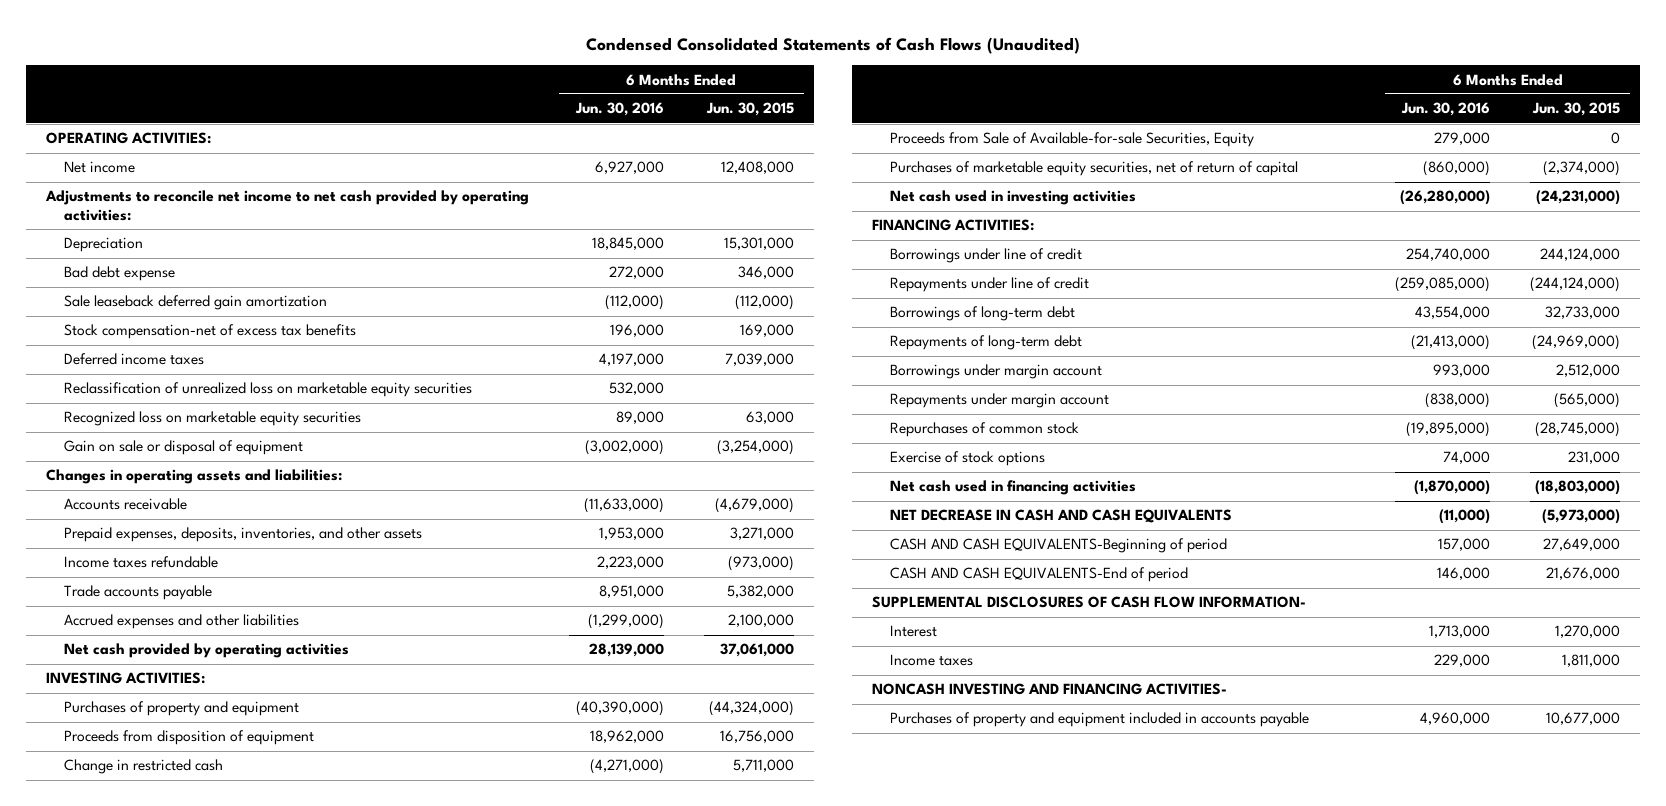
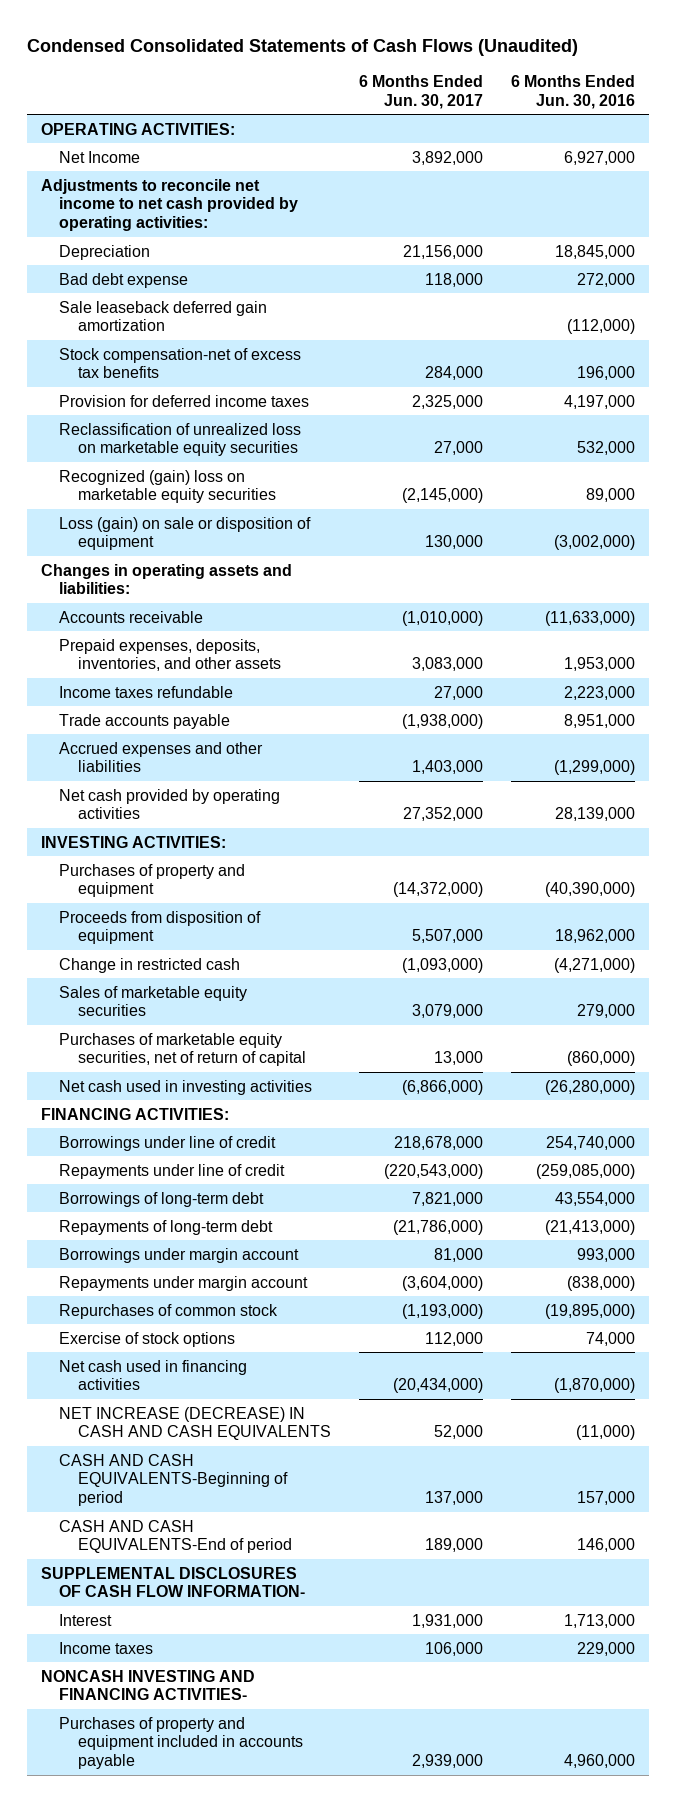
- | 6 Months Ended Jun. 30, 2016 | 6 Months Ended Jun. 30, 2015
+ | 6 Months Ended Jun. 30, 2017 | 6 Months Ended Jun. 30, 2016
- Net income | 6,927,000 | 12,408,000
+ Net Income | 3,892,000 | 6,927,000
- Deferred income taxes | 4,197,000 | 7,039,000
+ Provision for deferred income taxes | 2,325,000 | 4,197,000
- Recognized loss on marketable equity securities | 89,000 | 63,000
- Gain on sale or disposal of equipment | (3,002,000) | (3,254,000)
+ Recognized (gain) loss on marketable equity securities | (2,145,000) | 89,000
+ Loss (gain) on sale or disposition of equipment | 130,000 | (3,002,000)
- Proceeds from Sale of Available-for-sale Securities, Equity | 279,000 | 0
+ Sales of marketable equity securities | 3,079,000 | 279,000
- NET DECREASE IN CASH AND CASH EQUIVALENTS | (11,000) | (5,973,000)
+ NET INCREASE (DECREASE) IN CASH AND CASH EQUIVALENTS | 52,000 | (11,000)

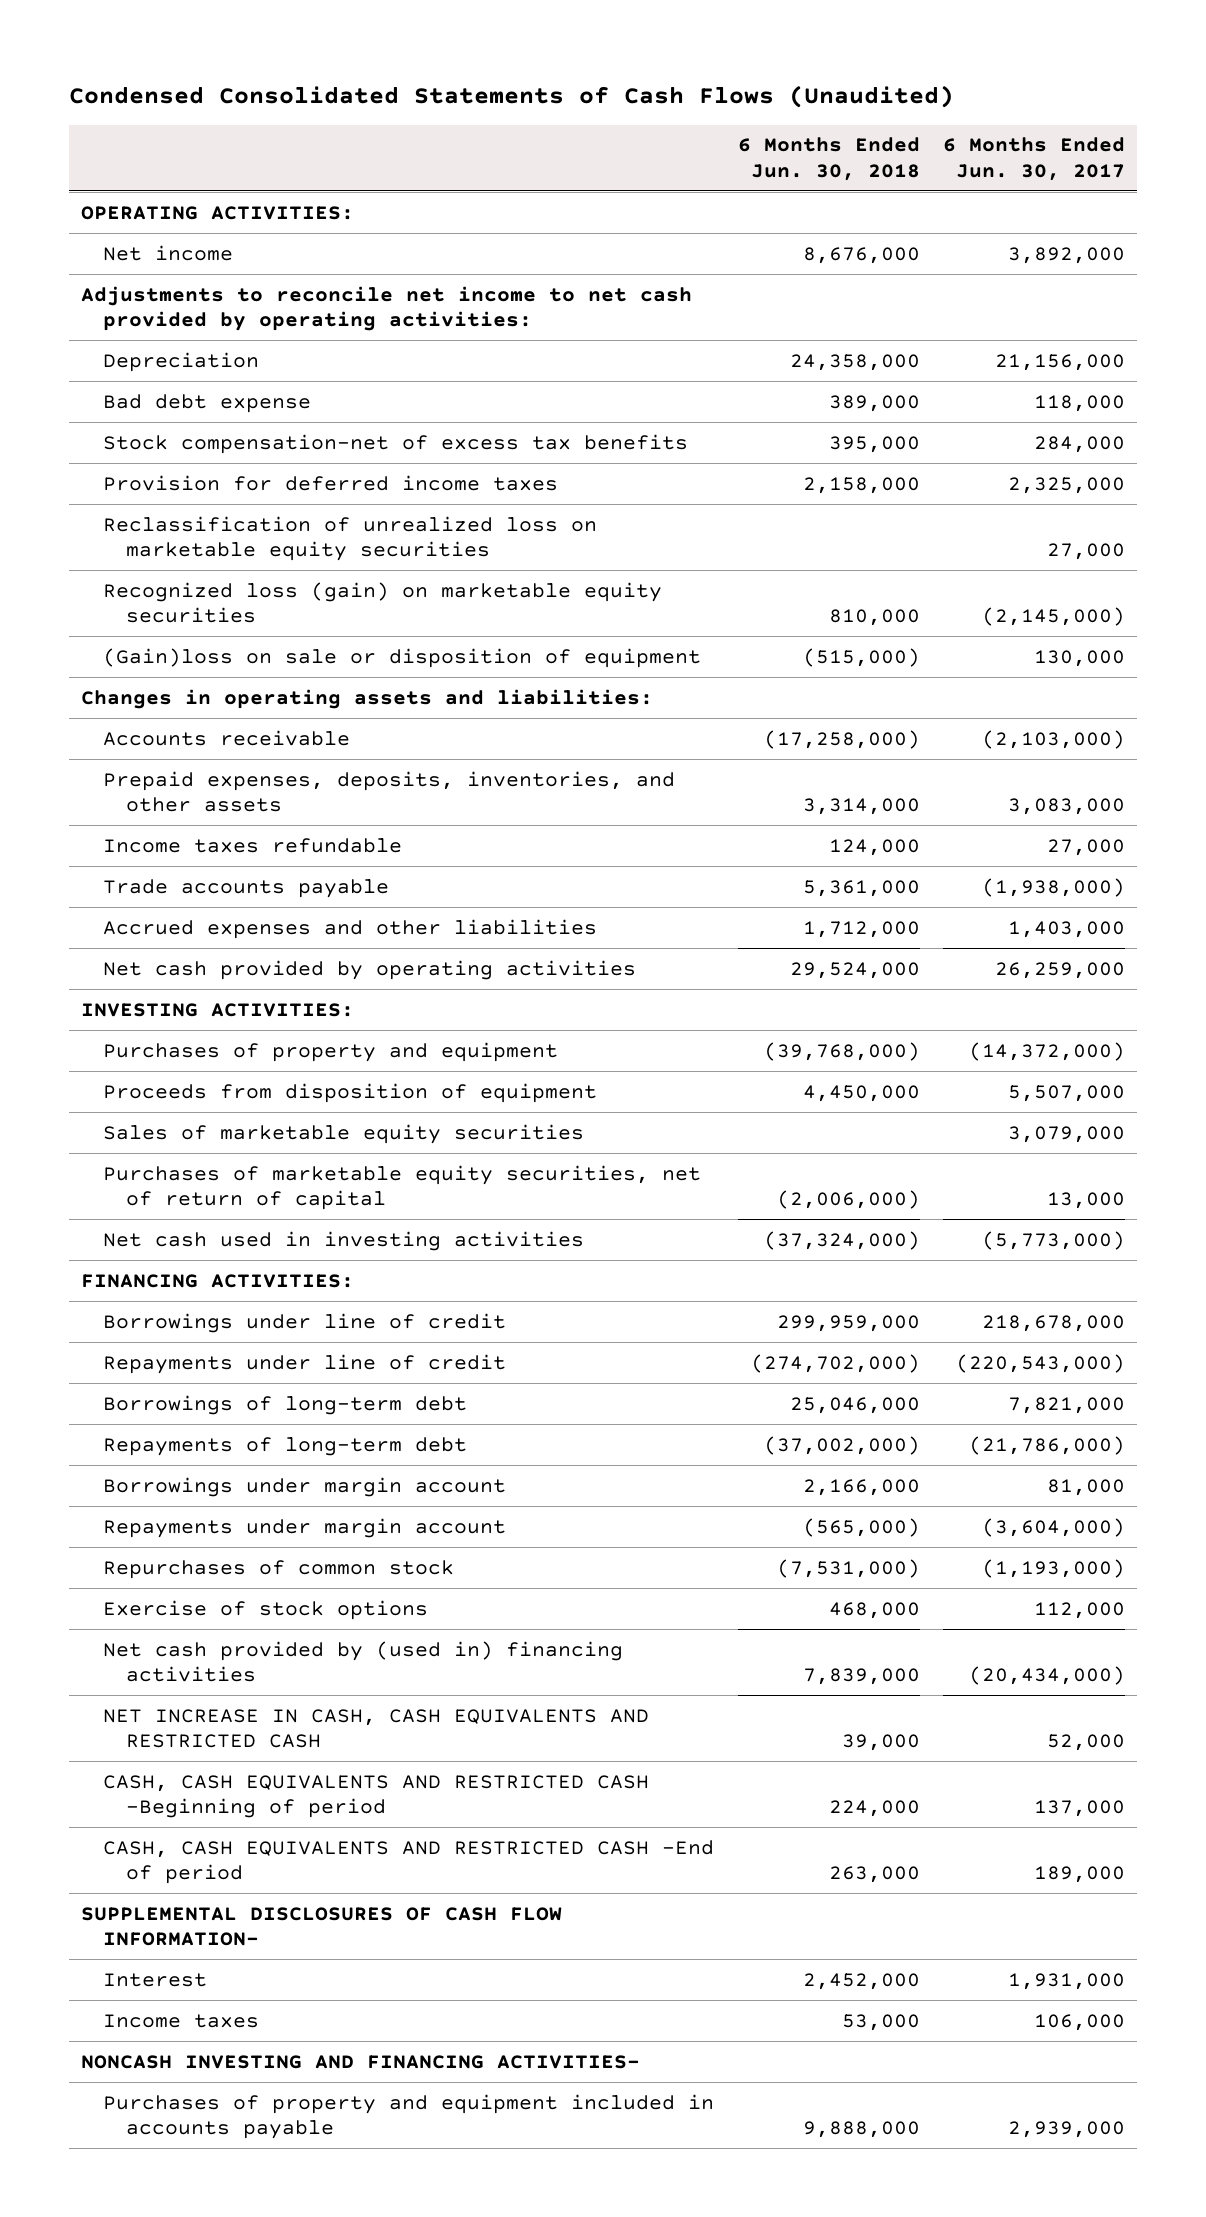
- | 6 Months Ended Jun. 30, 2017 | 6 Months Ended Jun. 30, 2016
+ | 6 Months Ended Jun. 30, 2018 | 6 Months Ended Jun. 30, 2017
- Net Income | 3,892,000 | 6,927,000
+ Net income | 8,676,000 | 3,892,000
- Sale leaseback deferred gain amortization | | (112,000)
- Recognized (gain) loss on marketable equity securities | (2,145,000) | 89,000
- Loss (gain) on sale or disposition of equipment | 130,000 | (3,002,000)
+ Recognized loss (gain) on marketable equity securities | 810,000 | (2,145,000)
+ (Gain)loss on sale or disposition of equipment | (515,000) | 130,000
- Accounts receivable | (1,010,000) | (11,633,000)
+ Accounts receivable | (17,258,000) | (2,103,000)
- Net cash provided by operating activities | 27,352,000 | 28,139,000
+ Net cash provided by operating activities | 29,524,000 | 26,259,000
- Change in restricted cash | (1,093,000) | (4,271,000)
- Net cash used in investing activities | (6,866,000) | (26,280,000)
+ Net cash used in investing activities | (37,324,000) | (5,773,000)
- Net cash used in financing activities | (20,434,000) | (1,870,000)
- NET INCREASE (DECREASE) IN CASH AND CASH EQUIVALENTS | 52,000 | (11,000)
- CASH AND CASH EQUIVALENTS-Beginning of period | 137,000 | 157,000
- CASH AND CASH EQUIVALENTS-End of period | 189,000 | 146,000
+ Net cash provided by (used in) financing activities | 7,839,000 | (20,434,000)
+ NET INCREASE IN CASH, CASH EQUIVALENTS AND RESTRICTED CASH | 39,000 | 52,000
+ CASH, CASH EQUIVALENTS AND RESTRICTED CASH -Beginning of period | 224,000 | 137,000
+ CASH, CASH EQUIVALENTS AND RESTRICTED CASH -End of period | 263,000 | 189,000

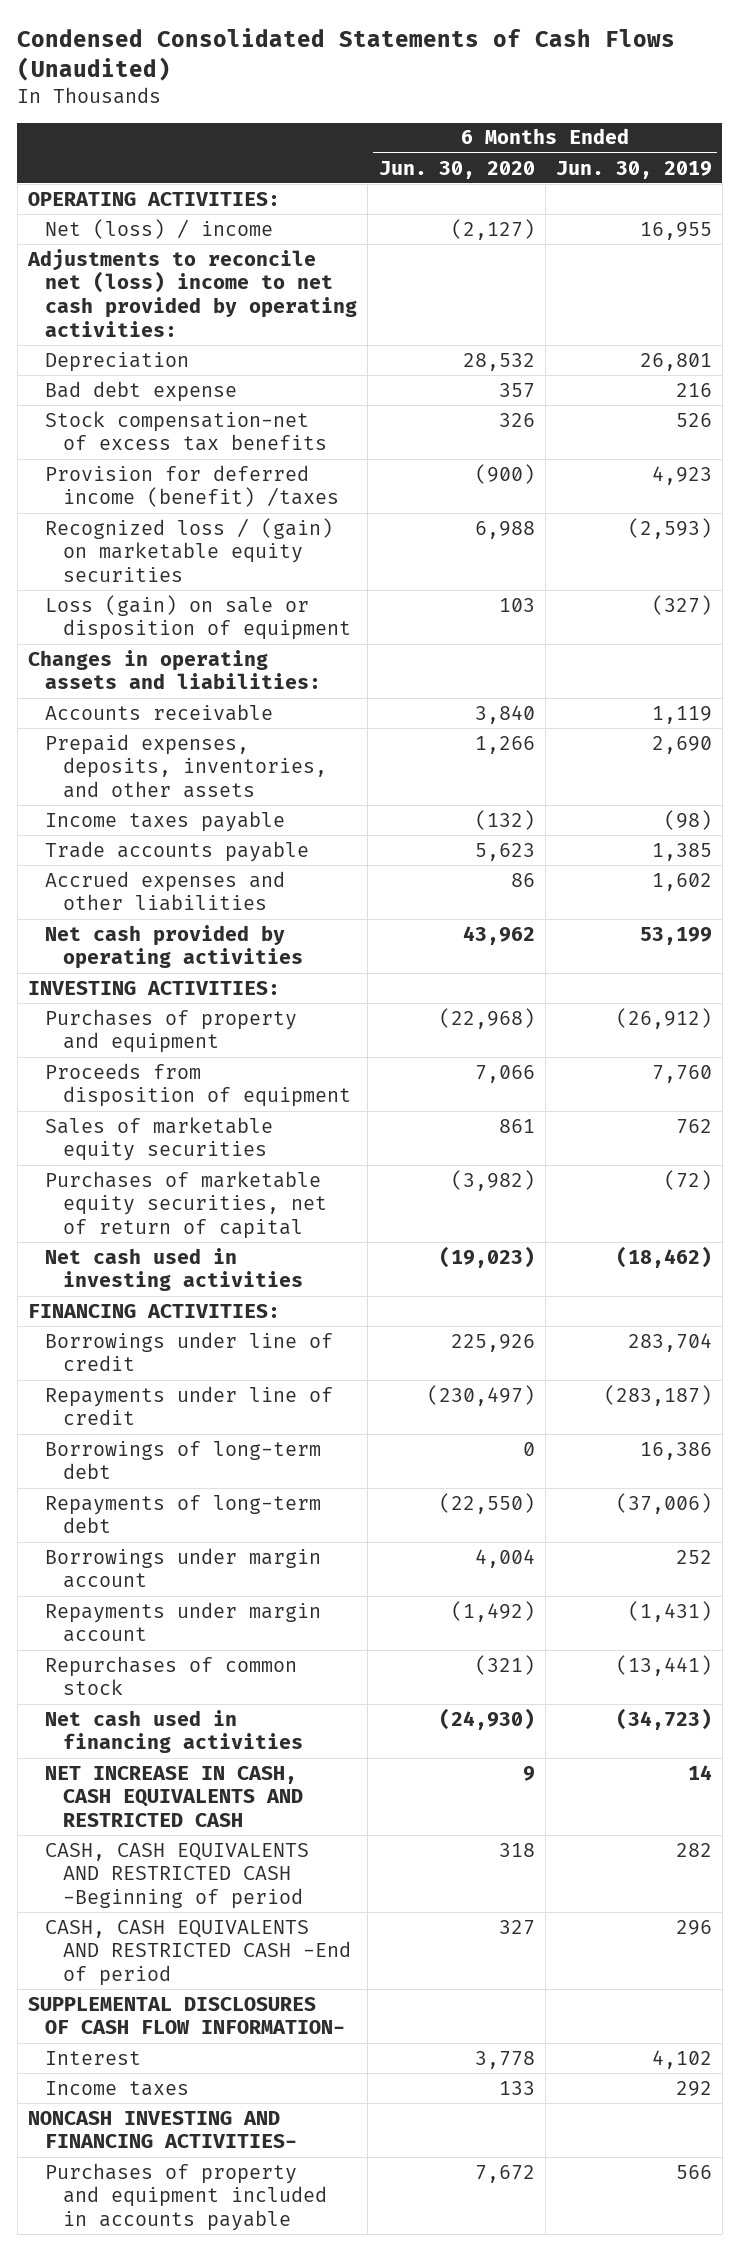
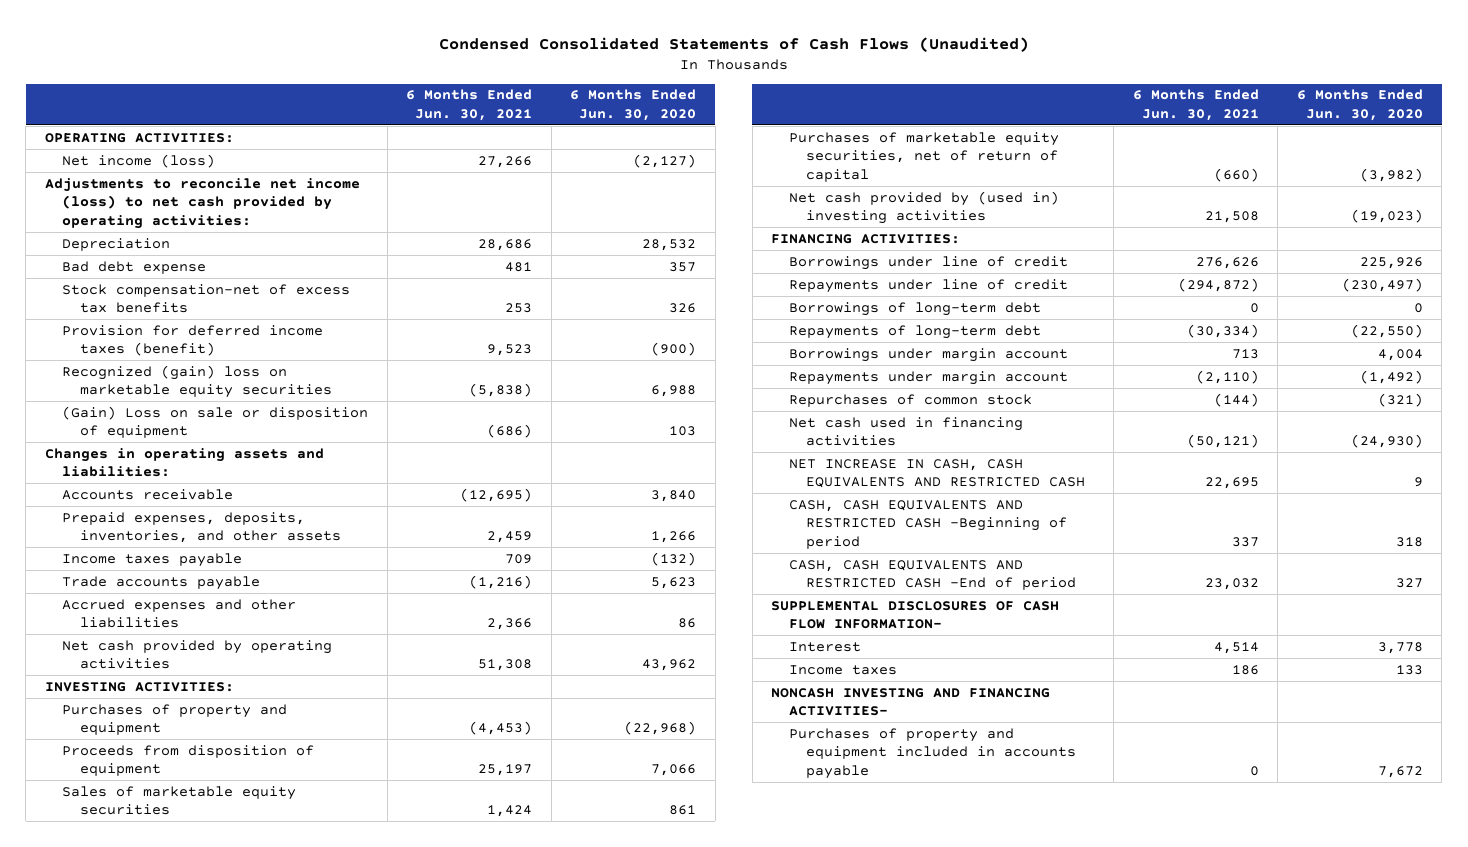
- | 6 Months Ended Jun. 30, 2020 | 6 Months Ended Jun. 30, 2019
+ | 6 Months Ended Jun. 30, 2021 | 6 Months Ended Jun. 30, 2020
- Net (loss) / income | (2,127) | 16,955
- Adjustments to reconcile net (loss) income to net cash provided by operating activities:
+ Net income (loss) | 27,266 | (2,127)
+ Adjustments to reconcile net income (loss) to net cash provided by operating activities:
- Provision for deferred income (benefit) /taxes | (900) | 4,923
- Recognized loss / (gain) on marketable equity securities | 6,988 | (2,593)
- Loss (gain) on sale or disposition of equipment | 103 | (327)
+ Provision for deferred income taxes (benefit) | 9,523 | (900)
+ Recognized (gain) loss on marketable equity securities | (5,838) | 6,988
+ (Gain) Loss on sale or disposition of equipment | (686) | 103
- Net cash used in investing activities | (19,023) | (18,462)
+ Net cash provided by (used in) investing activities | 21,508 | (19,023)

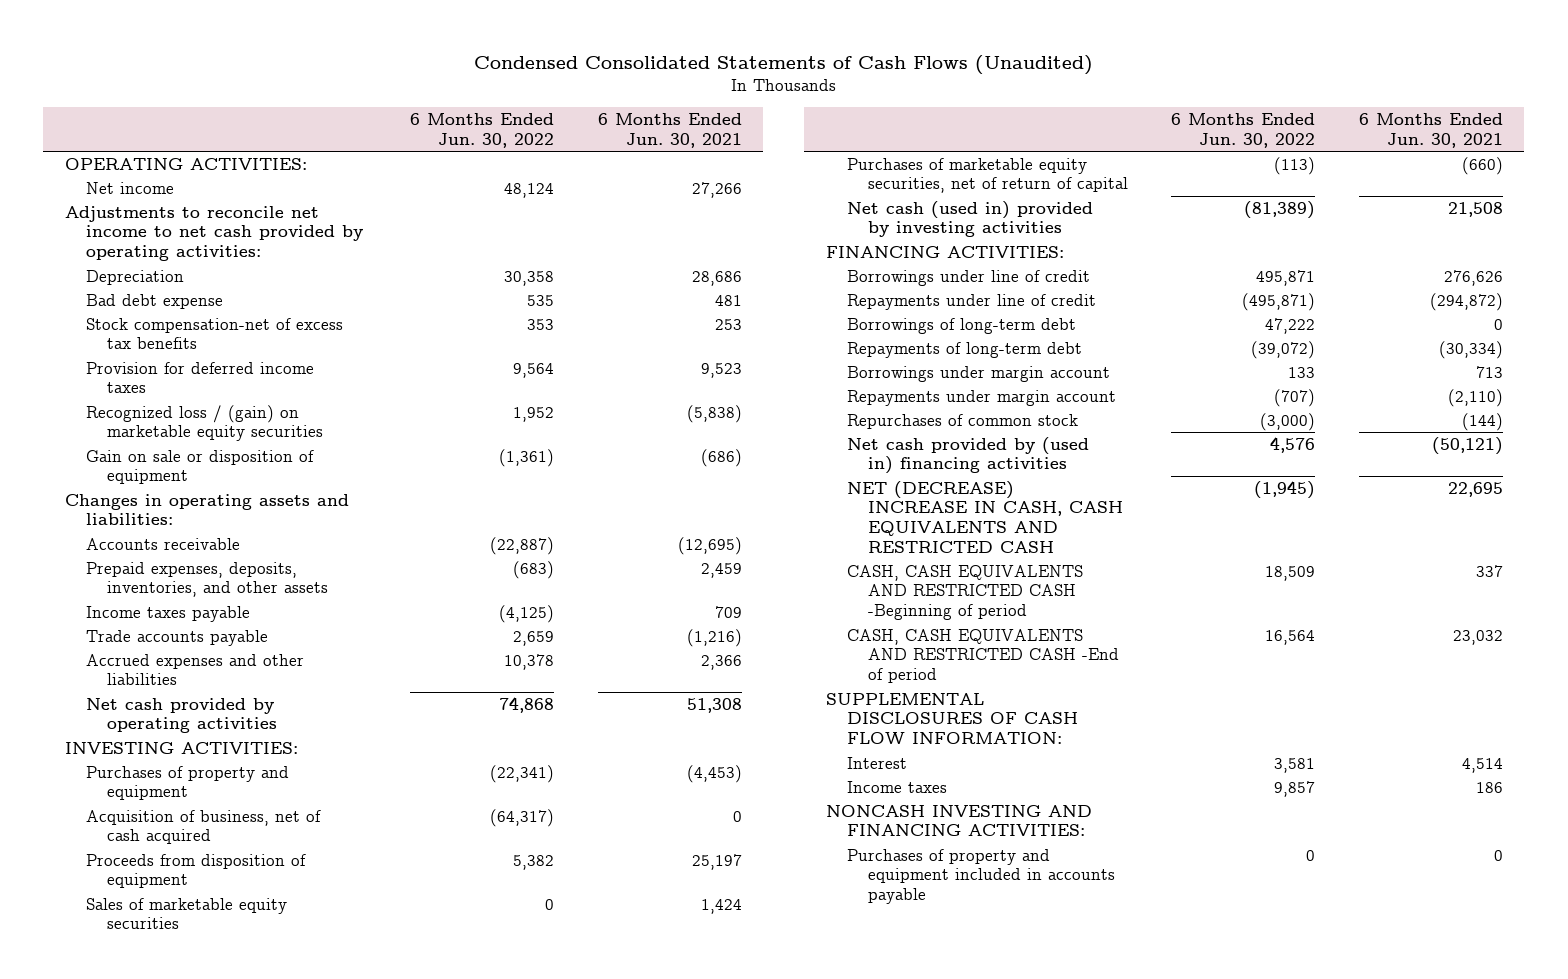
- | 6 Months Ended Jun. 30, 2021 | 6 Months Ended Jun. 30, 2020
+ | 6 Months Ended Jun. 30, 2022 | 6 Months Ended Jun. 30, 2021
- Net income (loss) | 27,266 | (2,127)
- Adjustments to reconcile net income (loss) to net cash provided by operating activities:
+ Net income | 48,124 | 27,266
+ Adjustments to reconcile net income to net cash provided by operating activities:
- Provision for deferred income taxes (benefit) | 9,523 | (900)
- Recognized (gain) loss on marketable equity securities | (5,838) | 6,988
- (Gain) Loss on sale or disposition of equipment | (686) | 103
+ Provision for deferred income taxes | 9,564 | 9,523
+ Recognized loss / (gain) on marketable equity securities | 1,952 | (5,838)
+ Gain on sale or disposition of equipment | (1,361) | (686)
+ Acquisition of business, net of cash acquired | (64,317) | 0
- Net cash provided by (used in) investing activities | 21,508 | (19,023)
+ Net cash (used in) provided by investing activities | (81,389) | 21,508
- Net cash used in financing activities | (50,121) | (24,930)
- NET INCREASE IN CASH, CASH EQUIVALENTS AND RESTRICTED CASH | 22,695 | 9
+ Net cash provided by (used in) financing activities | 4,576 | (50,121)
+ NET (DECREASE) INCREASE IN CASH, CASH EQUIVALENTS AND RESTRICTED CASH | (1,945) | 22,695
- SUPPLEMENTAL DISCLOSURES OF CASH FLOW INFORMATION-
+ SUPPLEMENTAL DISCLOSURES OF CASH FLOW INFORMATION:
- NONCASH INVESTING AND FINANCING ACTIVITIES-
+ NONCASH INVESTING AND FINANCING ACTIVITIES:

